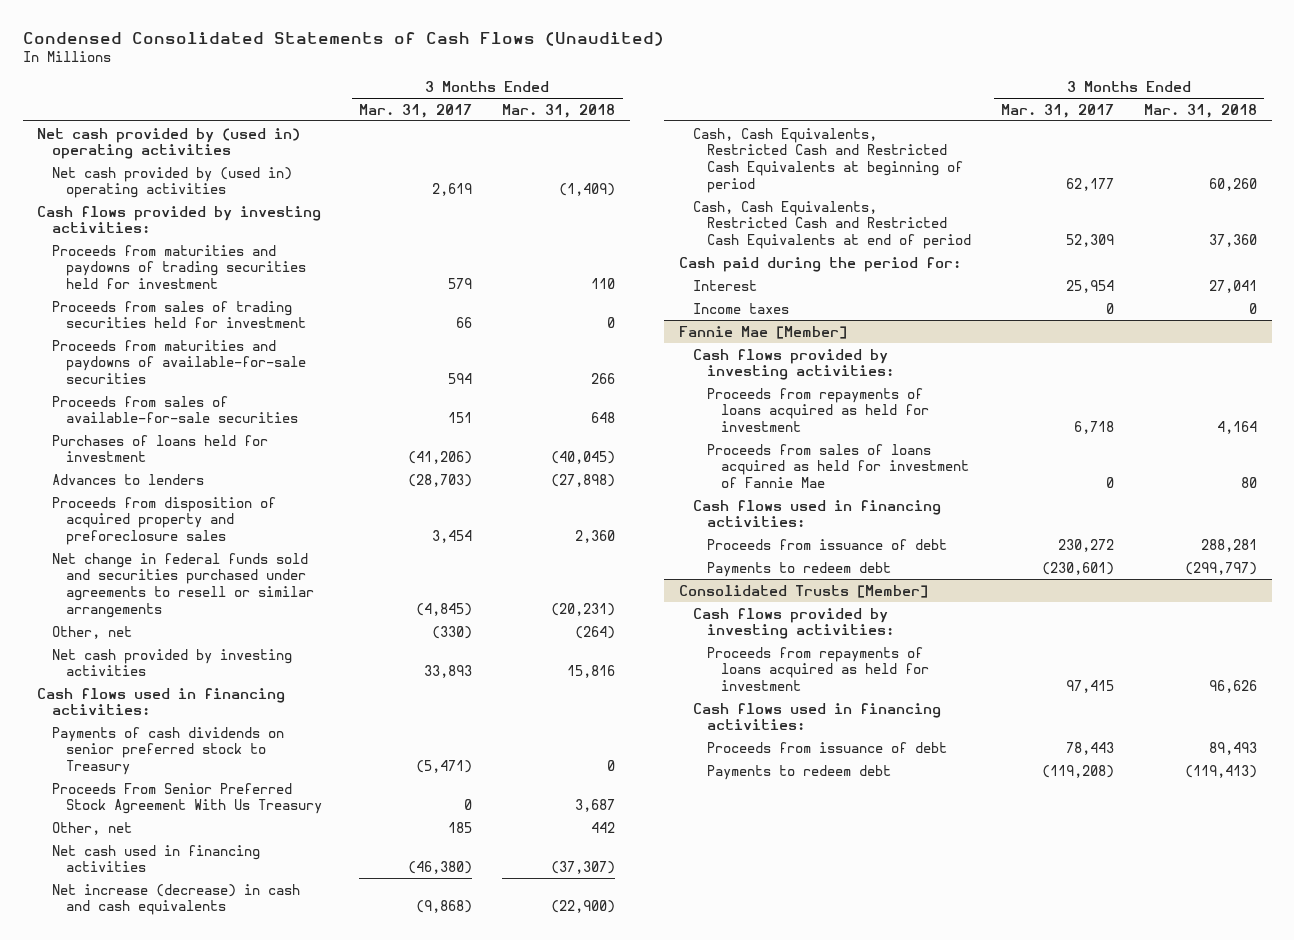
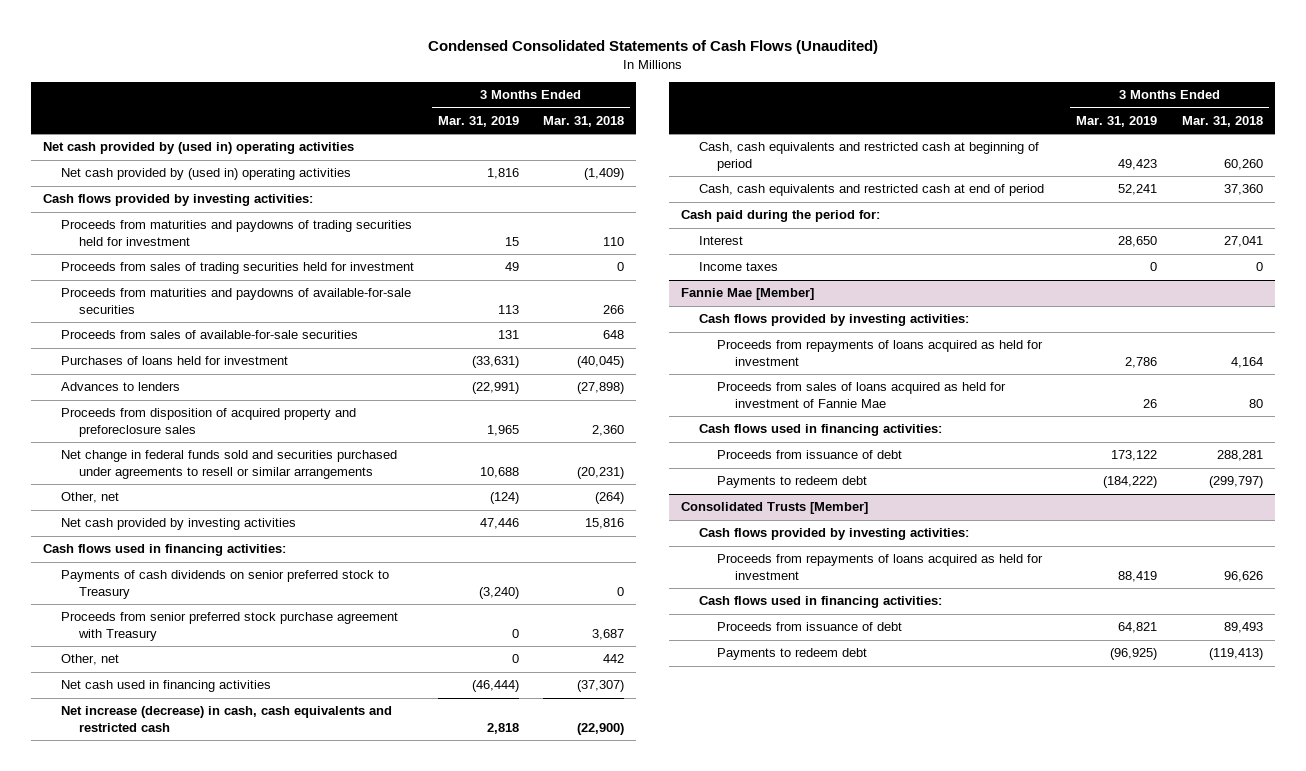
- | 3 Months Ended Mar. 31, 2017 | 3 Months Ended Mar. 31, 2018
+ | 3 Months Ended Mar. 31, 2019 | 3 Months Ended Mar. 31, 2018
- Proceeds From Senior Preferred Stock Agreement With Us Treasury | 0 | 3,687
+ Proceeds from senior preferred stock purchase agreement with Treasury | 0 | 3,687
- Net increase (decrease) in cash and cash equivalents | (9,868) | (22,900)
- Cash, Cash Equivalents, Restricted Cash and Restricted Cash Equivalents at beginning of period | 62,177 | 60,260
- Cash, Cash Equivalents, Restricted Cash and Restricted Cash Equivalents at end of period | 52,309 | 37,360
+ Net increase (decrease) in cash, cash equivalents and restricted cash | 2,818 | (22,900)
+ Cash, cash equivalents and restricted cash at beginning of period | 49,423 | 60,260
+ Cash, cash equivalents and restricted cash at end of period | 52,241 | 37,360

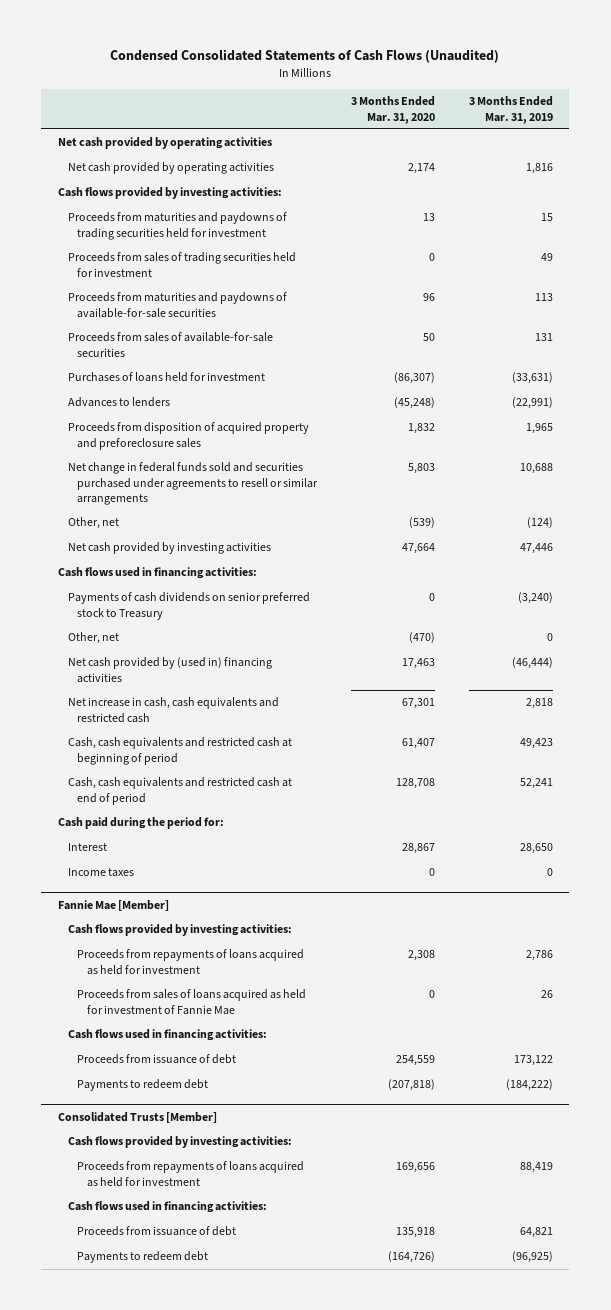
- | 3 Months Ended Mar. 31, 2019 | 3 Months Ended Mar. 31, 2018
+ | 3 Months Ended Mar. 31, 2020 | 3 Months Ended Mar. 31, 2019
- Net cash provided by (used in) operating activities
- Net cash provided by (used in) operating activities | 1,816 | (1,409)
+ Net cash provided by operating activities
+ Net cash provided by operating activities | 2,174 | 1,816
- Proceeds from senior preferred stock purchase agreement with Treasury | 0 | 3,687
- Net cash used in financing activities | (46,444) | (37,307)
- Net increase (decrease) in cash, cash equivalents and restricted cash | 2,818 | (22,900)
+ Net cash provided by (used in) financing activities | 17,463 | (46,444)
+ Net increase in cash, cash equivalents and restricted cash | 67,301 | 2,818

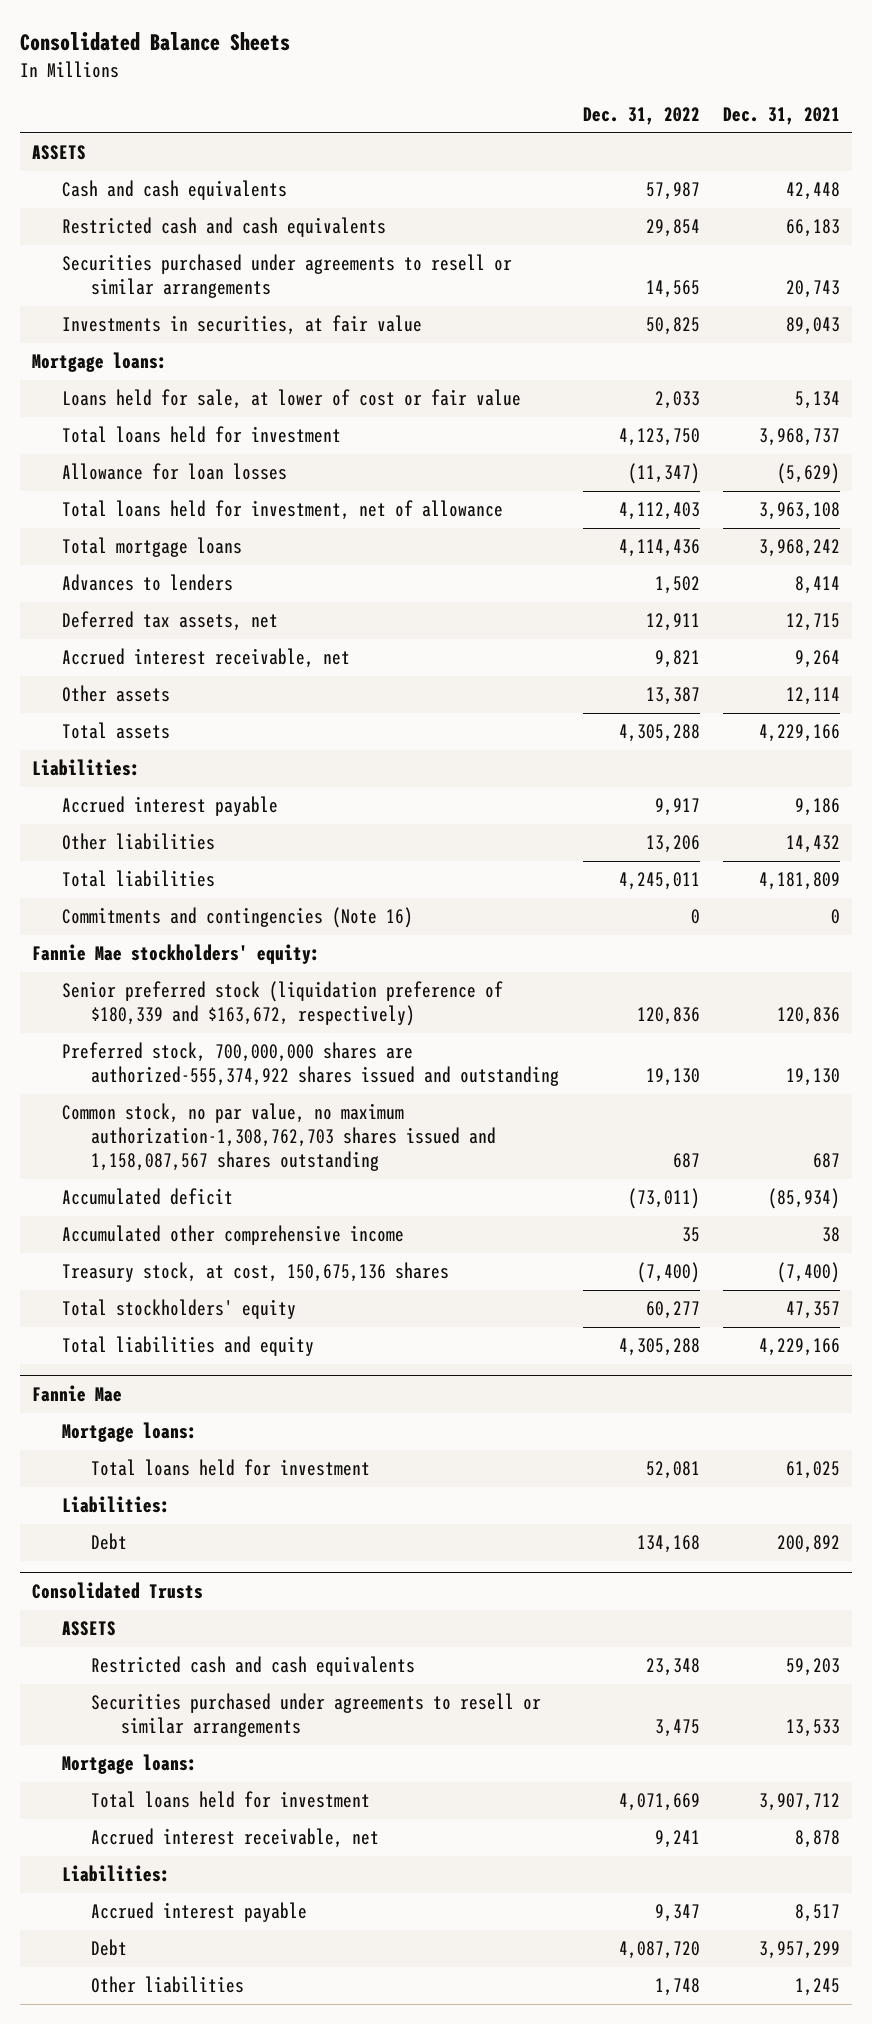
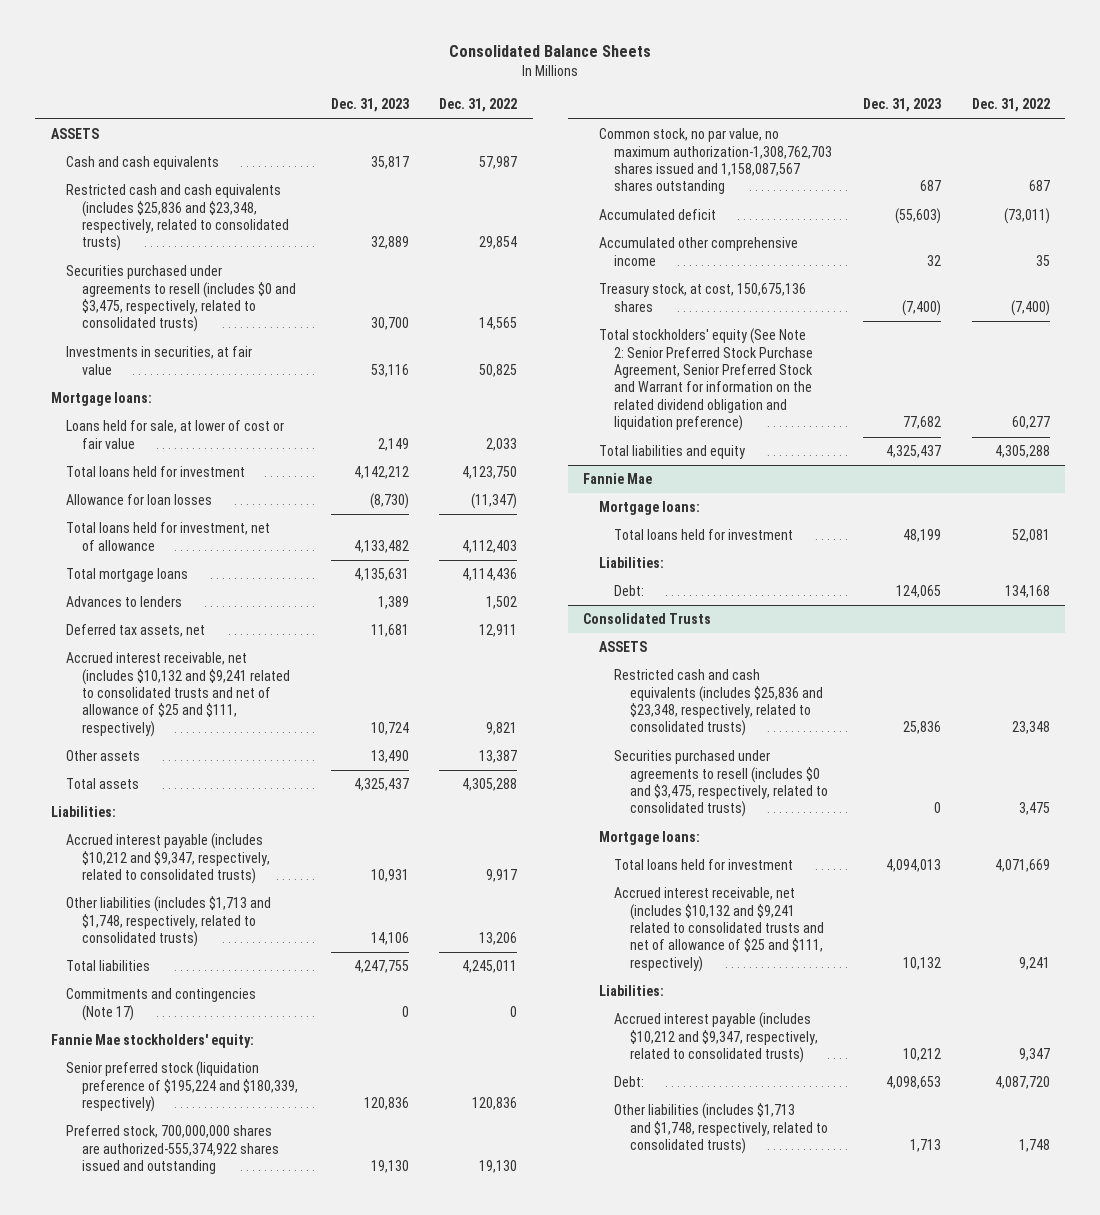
- | Dec. 31, 2022 | Dec. 31, 2021
+ | Dec. 31, 2023 | Dec. 31, 2022
- Restricted cash and cash equivalents | 29,854 | 66,183
- Securities purchased under agreements to resell or similar arrangements | 14,565 | 20,743
+ Restricted cash and cash equivalents (includes $25,836 and $23,348, respectively, related to consolidated trusts) | 32,889 | 29,854
+ Securities purchased under agreements to resell (includes $0 and $3,475, respectively, related to consolidated trusts) | 30,700 | 14,565
- Accrued interest receivable, net | 9,821 | 9,264
+ Accrued interest receivable, net (includes $10,132 and $9,241 related to consolidated trusts and net of allowance of $25 and $111, respectively) | 10,724 | 9,821
- Accrued interest payable | 9,917 | 9,186
- Other liabilities | 13,206 | 14,432
+ Accrued interest payable (includes $10,212 and $9,347, respectively, related to consolidated trusts) | 10,931 | 9,917
+ Other liabilities (includes $1,713 and $1,748, respectively, related to consolidated trusts) | 14,106 | 13,206
- Commitments and contingencies (Note 16) | 0 | 0
+ Commitments and contingencies (Note 17) | 0 | 0
- Senior preferred stock (liquidation preference of $180,339 and $163,672, respectively) | 120,836 | 120,836
+ Senior preferred stock (liquidation preference of $195,224 and $180,339, respectively) | 120,836 | 120,836
- Total stockholders' equity | 60,277 | 47,357
+ Total stockholders' equity (See Note 2: Senior Preferred Stock Purchase Agreement, Senior Preferred Stock and Warrant for information on the related dividend obligation and liquidation preference) | 77,682 | 60,277
@ Fannie Mae
- Debt | 134,168 | 200,892
+ Debt: | 124,065 | 134,168
@ Consolidated Trusts
- Restricted cash and cash equivalents | 23,348 | 59,203
- Securities purchased under agreements to resell or similar arrangements | 3,475 | 13,533
+ Restricted cash and cash equivalents (includes $25,836 and $23,348, respectively, related to consolidated trusts) | 25,836 | 23,348
+ Securities purchased under agreements to resell (includes $0 and $3,475, respectively, related to consolidated trusts) | 0 | 3,475
- Accrued interest receivable, net | 9,241 | 8,878
+ Accrued interest receivable, net (includes $10,132 and $9,241 related to consolidated trusts and net of allowance of $25 and $111, respectively) | 10,132 | 9,241
- Accrued interest payable | 9,347 | 8,517
- Debt | 4,087,720 | 3,957,299
- Other liabilities | 1,748 | 1,245
+ Accrued interest payable (includes $10,212 and $9,347, respectively, related to consolidated trusts) | 10,212 | 9,347
+ Debt: | 4,098,653 | 4,087,720
+ Other liabilities (includes $1,713 and $1,748, respectively, related to consolidated trusts) | 1,713 | 1,748

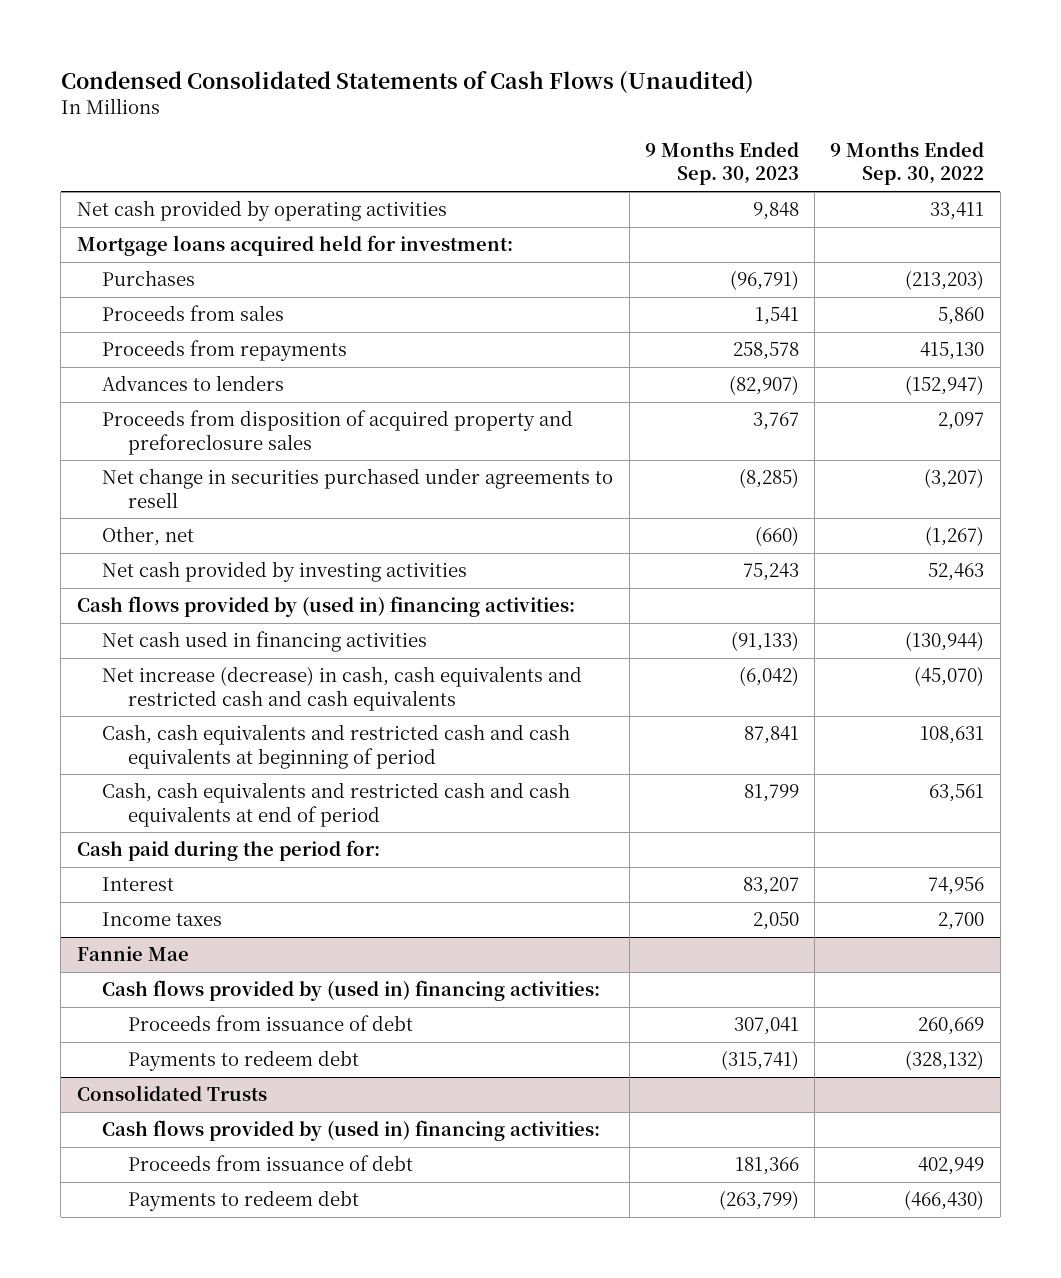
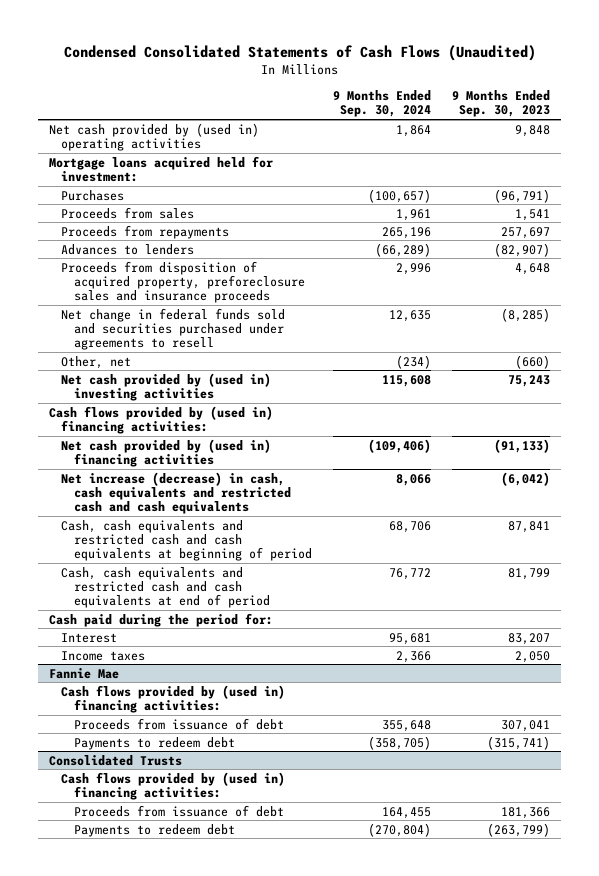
- | 9 Months Ended Sep. 30, 2023 | 9 Months Ended Sep. 30, 2022
+ | 9 Months Ended Sep. 30, 2024 | 9 Months Ended Sep. 30, 2023
- Net cash provided by operating activities | 9,848 | 33,411
+ Net cash provided by (used in) operating activities | 1,864 | 9,848
- Proceeds from repayments | 258,578 | 415,130
+ Proceeds from repayments | 265,196 | 257,697
- Proceeds from disposition of acquired property and preforeclosure sales | 3,767 | 2,097
- Net change in securities purchased under agreements to resell | (8,285) | (3,207)
+ Proceeds from disposition of acquired property, preforeclosure sales and insurance proceeds | 2,996 | 4,648
+ Net change in federal funds sold and securities purchased under agreements to resell | 12,635 | (8,285)
- Net cash provided by investing activities | 75,243 | 52,463
+ Net cash provided by (used in) investing activities | 115,608 | 75,243
- Net cash used in financing activities | (91,133) | (130,944)
+ Net cash provided by (used in) financing activities | (109,406) | (91,133)

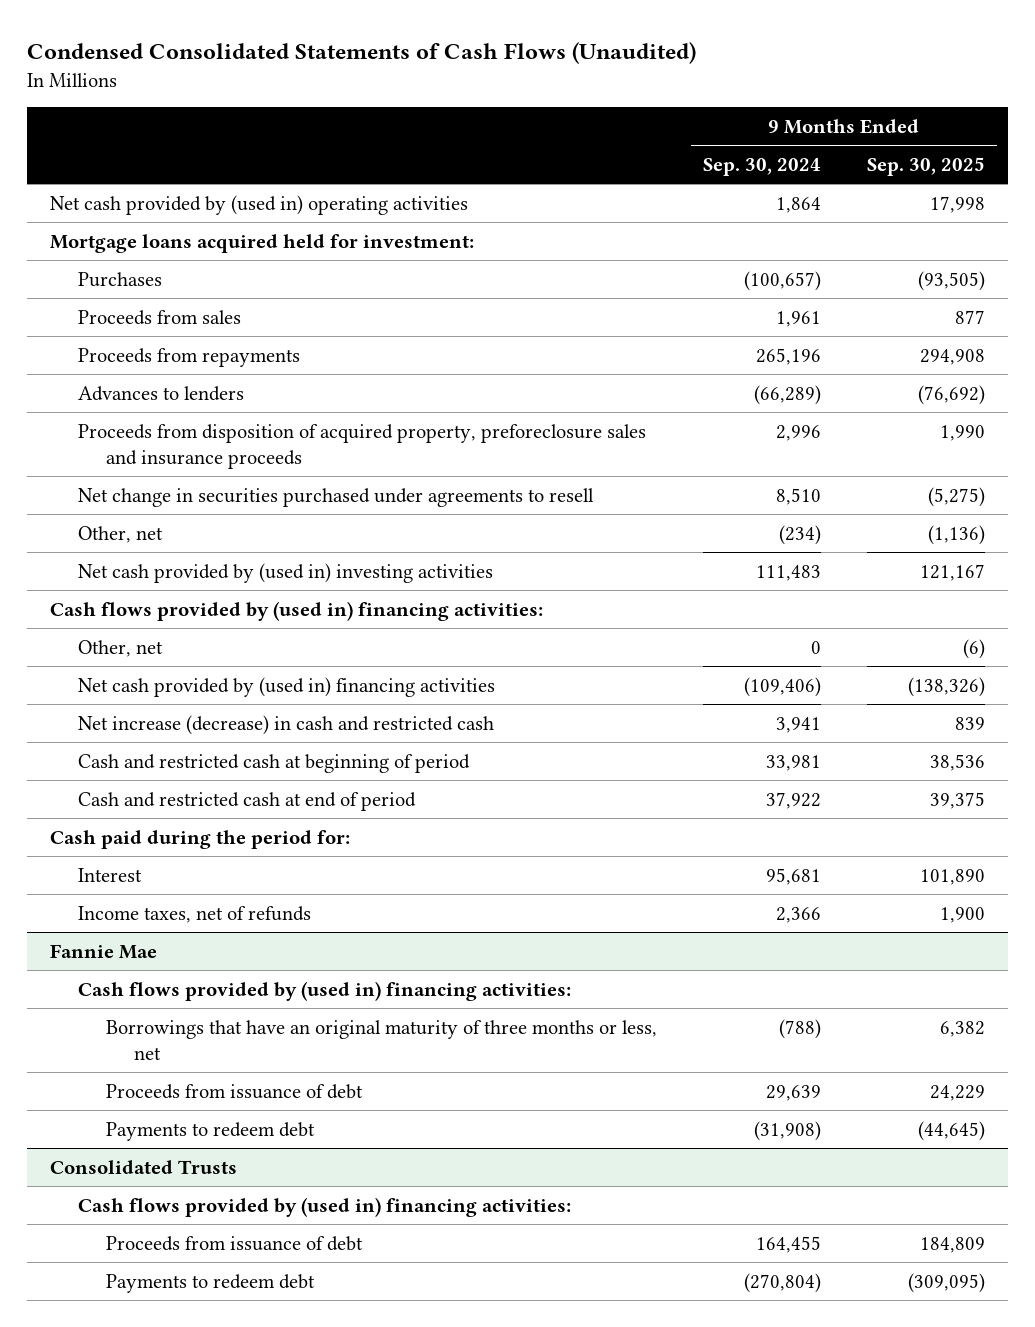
- | 9 Months Ended Sep. 30, 2024 | 9 Months Ended Sep. 30, 2023
+ | 9 Months Ended Sep. 30, 2024 | 9 Months Ended Sep. 30, 2025
- Net change in federal funds sold and securities purchased under agreements to resell | 12,635 | (8,285)
+ Net change in securities purchased under agreements to resell | 8,510 | (5,275)
- Net cash provided by (used in) investing activities | 115,608 | 75,243
+ Net cash provided by (used in) investing activities | 111,483 | 121,167
+ Other, net | 0 | (6)
- Net increase (decrease) in cash, cash equivalents and restricted cash and cash equivalents | 8,066 | (6,042)
- Cash, cash equivalents and restricted cash and cash equivalents at beginning of period | 68,706 | 87,841
- Cash, cash equivalents and restricted cash and cash equivalents at end of period | 76,772 | 81,799
+ Net increase (decrease) in cash and restricted cash | 3,941 | 839
+ Cash and restricted cash at beginning of period | 33,981 | 38,536
+ Cash and restricted cash at end of period | 37,922 | 39,375
- Income taxes | 2,366 | 2,050
+ Income taxes, net of refunds | 2,366 | 1,900
@ Fannie Mae
- Proceeds from issuance of debt | 355,648 | 307,041
- Payments to redeem debt | (358,705) | (315,741)
+ Borrowings that have an original maturity of three months or less, net | (788) | 6,382
+ Proceeds from issuance of debt | 29,639 | 24,229
+ Payments to redeem debt | (31,908) | (44,645)

